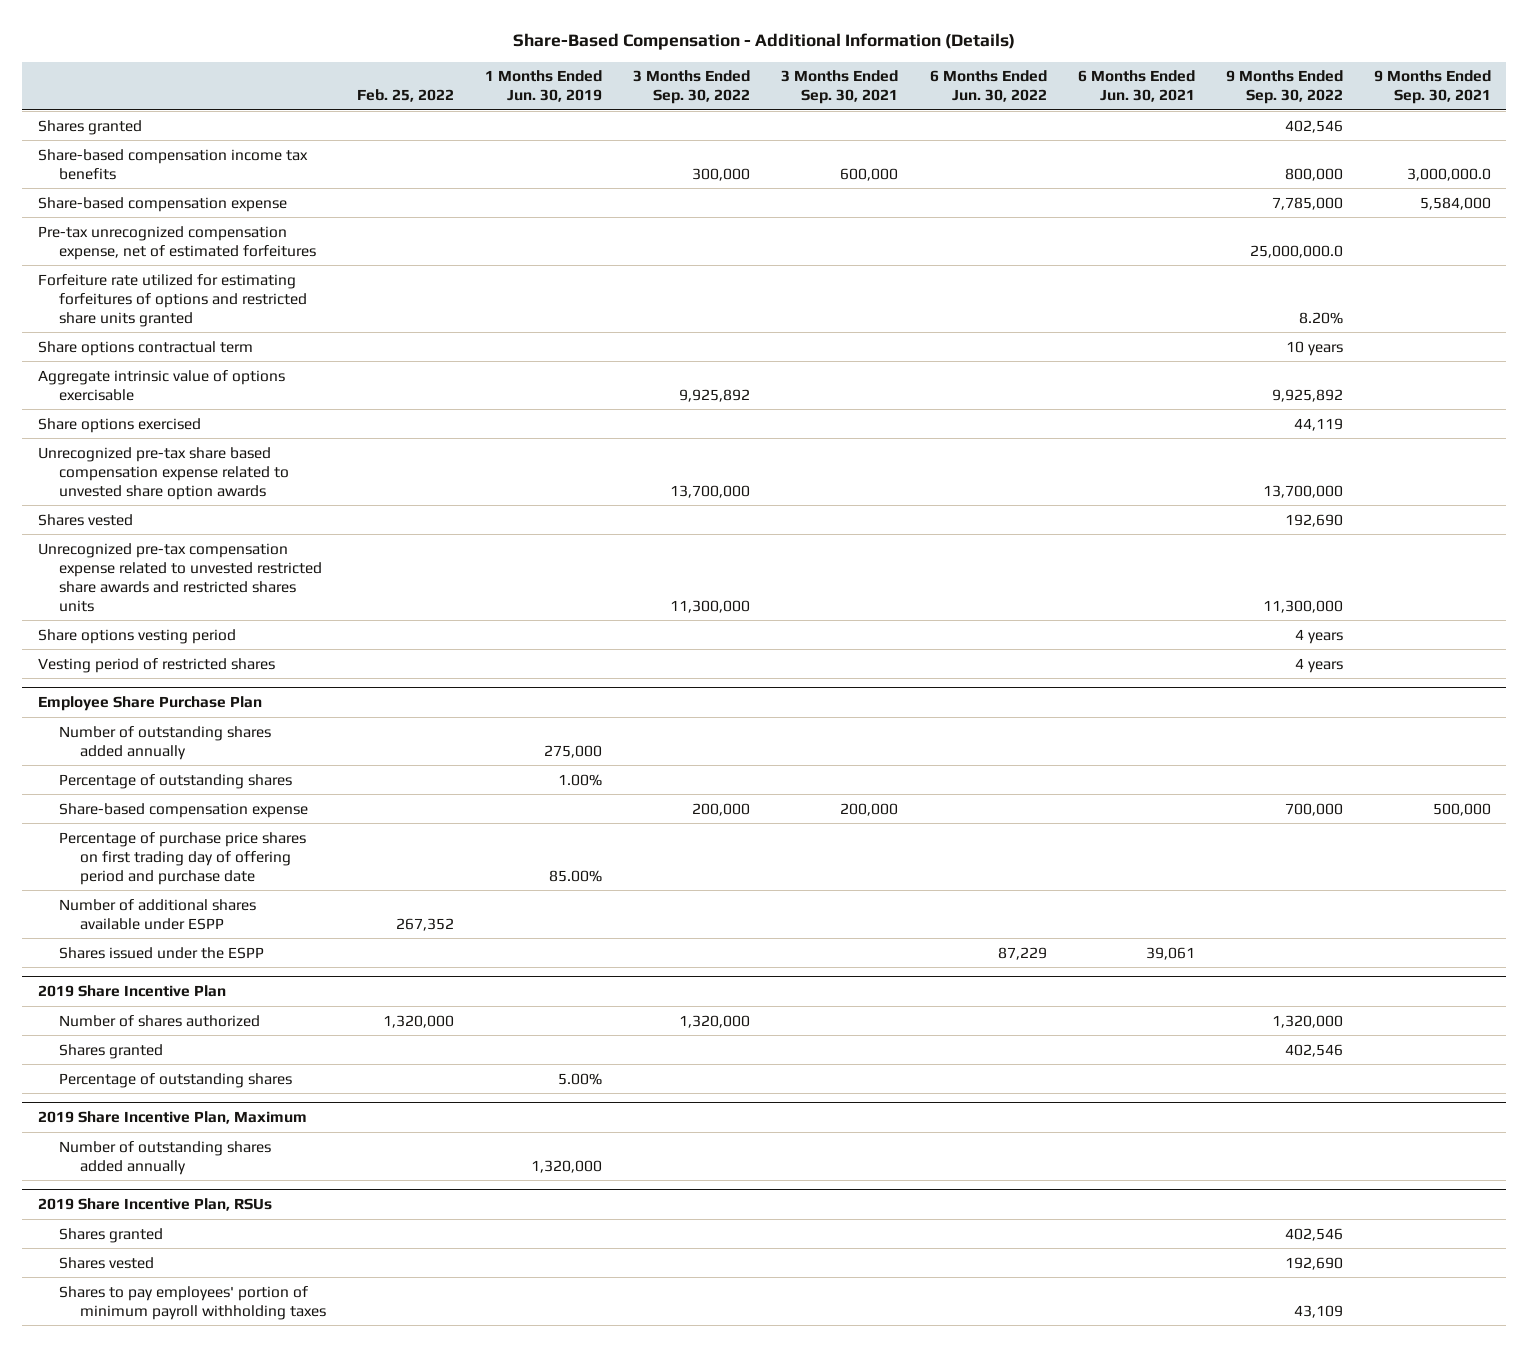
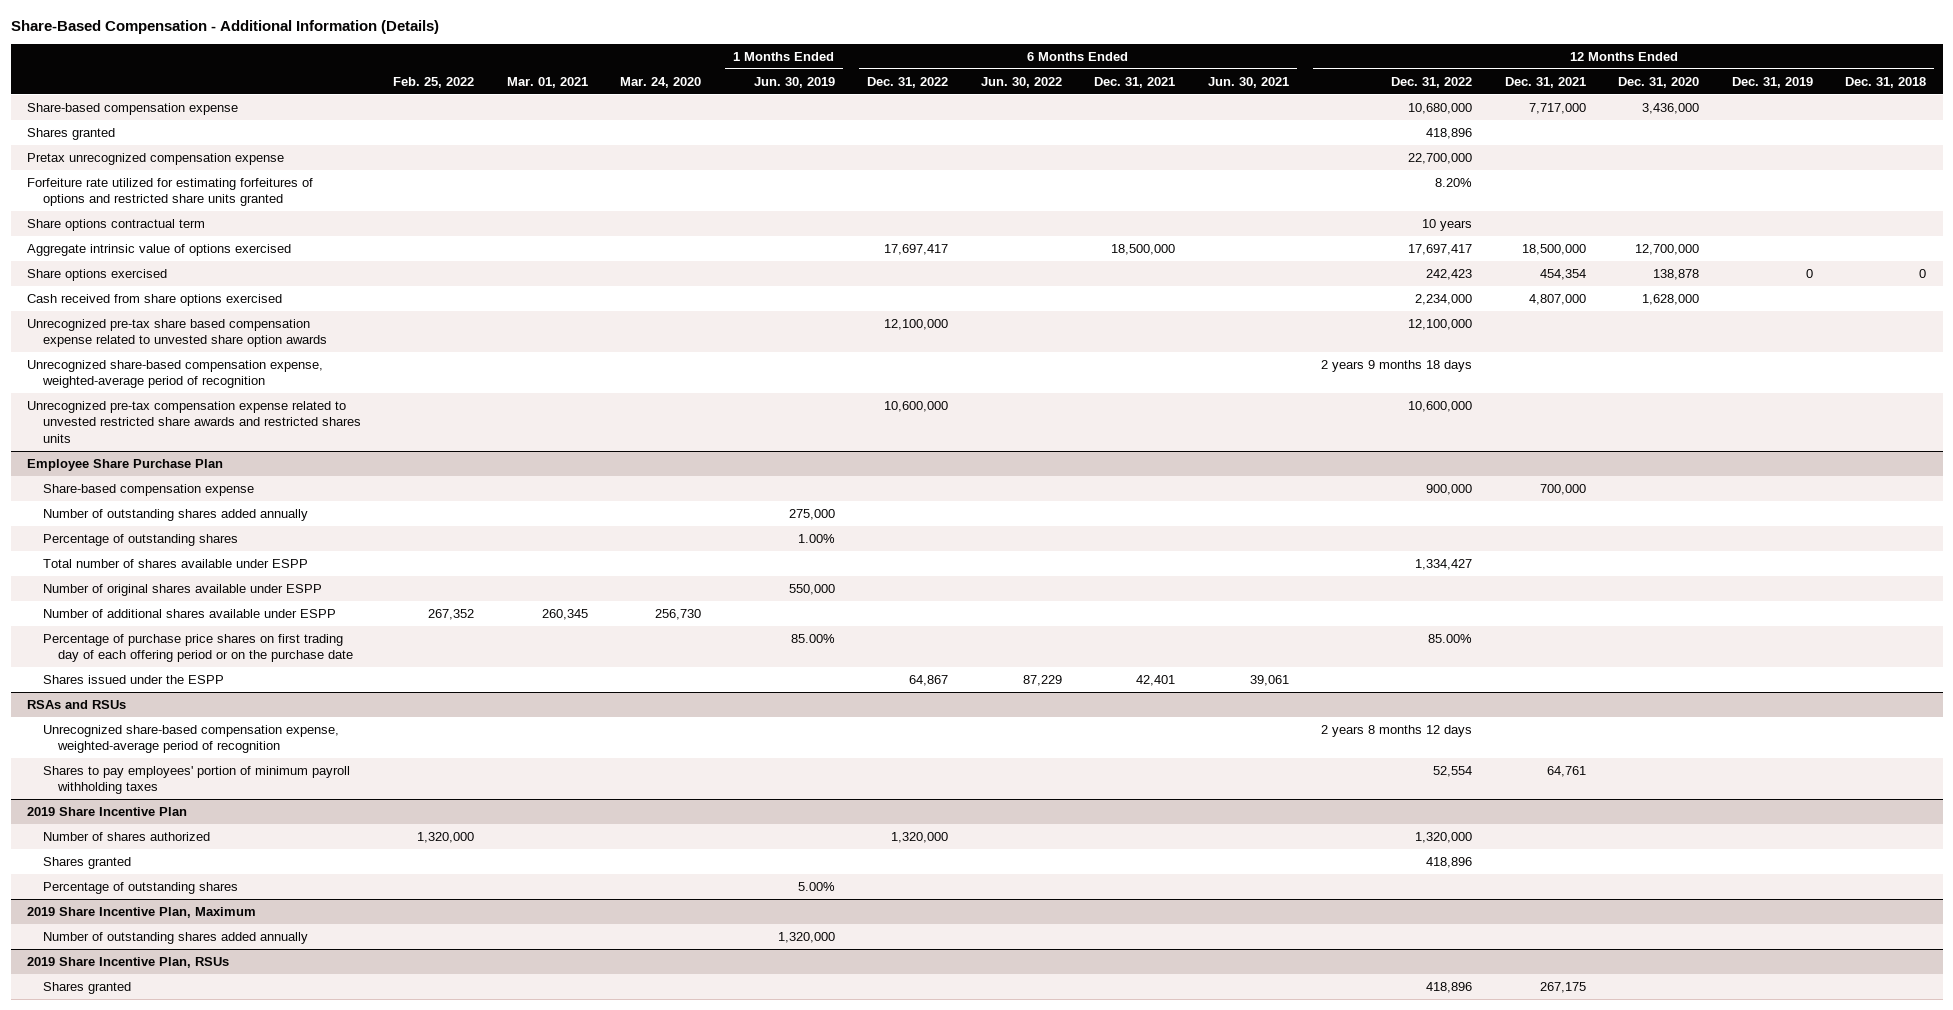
- | Feb. 25, 2022 | 1 Months Ended Jun. 30, 2019 | 3 Months Ended Sep. 30, 2022 | 3 Months Ended Sep. 30, 2021 | 6 Months Ended Jun. 30, 2022 | 6 Months Ended Jun. 30, 2021 | 9 Months Ended Sep. 30, 2022 | 9 Months Ended Sep. 30, 2021
+ | Feb. 25, 2022 | Mar. 01, 2021 | Mar. 24, 2020 | 1 Months Ended Jun. 30, 2019 | 6 Months Ended Dec. 31, 2022 | 6 Months Ended Jun. 30, 2022 | 6 Months Ended Dec. 31, 2021 | 6 Months Ended Jun. 30, 2021 | 12 Months Ended Dec. 31, 2022 | 12 Months Ended Dec. 31, 2021 | 12 Months Ended Dec. 31, 2020 | 12 Months Ended Dec. 31, 2019 | 12 Months Ended Dec. 31, 2018
- Share-based compensation income tax benefits | | | 300,000 | 600,000 | | | 800,000 | 3,000,000.0
- Pre-tax unrecognized compensation expense, net of estimated forfeitures | | | | | | | 25,000,000.0 |
moved down: Shares granted | | | | | | | | | 418,896 | | | |
+ Pretax unrecognized compensation expense | | | | | | | | | 22,700,000 | | | |
- Aggregate intrinsic value of options exercisable | | | 9,925,892 | | | | 9,925,892 |
+ Aggregate intrinsic value of options exercised | | | | | 17,697,417 | | 18,500,000 | | 17,697,417 | 18,500,000 | 12,700,000 | |
+ Cash received from share options exercised | | | | | | | | | 2,234,000 | 4,807,000 | 1,628,000 | |
- Shares vested | | | | | | | 192,690 |
+ Unrecognized share-based compensation expense, weighted-average period of recognition | | | | | | | | | 2 years 9 months 18 days | | | |
- Share options vesting period | | | | | | | 4 years |
- Vesting period of restricted shares | | | | | | | 4 years |
@ Employee Share Purchase Plan
moved up: Share-based compensation expense | | | | | | | | | 900,000 | 700,000 | | |
- Percentage of purchase price shares on first trading day of offering period and purchase date | | 85.00% | | | | | |
+ Total number of shares available under ESPP | | | | | | | | | 1,334,427 | | | |
+ Number of original shares available under ESPP | | | | 550,000 | | | | | | | | |
+ Percentage of purchase price shares on first trading day of each offering period or on the purchase date | | | | 85.00% | | | | | 85.00% | | | |
+ RSAs and RSUs
+ Unrecognized share-based compensation expense, weighted-average period of recognition | | | | | | | | | 2 years 8 months 12 days | | | |
+ Shares to pay employees' portion of minimum payroll withholding taxes | | | | | | | | | 52,554 | 64,761 | | |
@ 2019 Share Incentive Plan, RSUs
- Shares vested | | | | | | | 192,690 |
- Shares to pay employees' portion of minimum payroll withholding taxes | | | | | | | 43,109 |

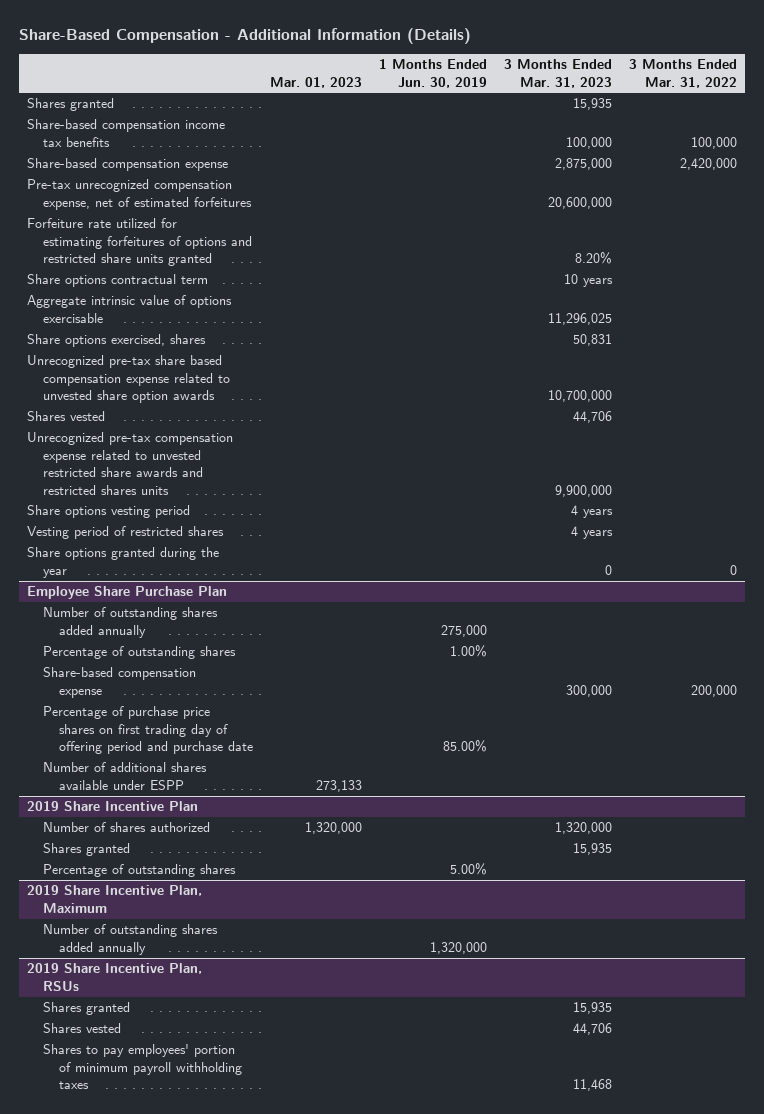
- | Feb. 25, 2022 | Mar. 01, 2021 | Mar. 24, 2020 | 1 Months Ended Jun. 30, 2019 | 6 Months Ended Dec. 31, 2022 | 6 Months Ended Jun. 30, 2022 | 6 Months Ended Dec. 31, 2021 | 6 Months Ended Jun. 30, 2021 | 12 Months Ended Dec. 31, 2022 | 12 Months Ended Dec. 31, 2021 | 12 Months Ended Dec. 31, 2020 | 12 Months Ended Dec. 31, 2019 | 12 Months Ended Dec. 31, 2018
+ | Mar. 01, 2023 | 1 Months Ended Jun. 30, 2019 | 3 Months Ended Mar. 31, 2023 | 3 Months Ended Mar. 31, 2022
- Pretax unrecognized compensation expense | | | | | | | | | 22,700,000 | | | |
+ Share-based compensation income tax benefits | | | 100,000 | 100,000
moved down: Share-based compensation expense | | | 2,875,000 | 2,420,000
+ Pre-tax unrecognized compensation expense, net of estimated forfeitures | | | 20,600,000 |
- Aggregate intrinsic value of options exercised | | | | | 17,697,417 | | 18,500,000 | | 17,697,417 | 18,500,000 | 12,700,000 | |
- Share options exercised | | | | | | | | | 242,423 | 454,354 | 138,878 | 0 | 0
- Cash received from share options exercised | | | | | | | | | 2,234,000 | 4,807,000 | 1,628,000 | |
+ Aggregate intrinsic value of options exercisable | | | 11,296,025 |
+ Share options exercised, shares | | | 50,831 |
- Unrecognized share-based compensation expense, weighted-average period of recognition | | | | | | | | | 2 years 9 months 18 days | | | |
+ Shares vested | | | 44,706 |
+ Share options vesting period | | | 4 years |
+ Vesting period of restricted shares | | | 4 years |
+ Share options granted during the year | | | 0 | 0
@ Employee Share Purchase Plan
- Total number of shares available under ESPP | | | | | | | | | 1,334,427 | | | |
- Number of original shares available under ESPP | | | | 550,000 | | | | | | | | |
moved down: Share-based compensation expense | | | 300,000 | 200,000
+ Percentage of purchase price shares on first trading day of offering period and purchase date | | 85.00% | |
- Percentage of purchase price shares on first trading day of each offering period or on the purchase date | | | | 85.00% | | | | | 85.00% | | | |
- Shares issued under the ESPP | | | | | 64,867 | 87,229 | 42,401 | 39,061 | | | | |
- RSAs and RSUs
- Unrecognized share-based compensation expense, weighted-average period of recognition | | | | | | | | | 2 years 8 months 12 days | | | |
- Shares to pay employees' portion of minimum payroll withholding taxes | | | | | | | | | 52,554 | 64,761 | | |
@ 2019 Share Incentive Plan, RSUs
+ Shares vested | | | 44,706 |
+ Shares to pay employees' portion of minimum payroll withholding taxes | | | 11,468 |

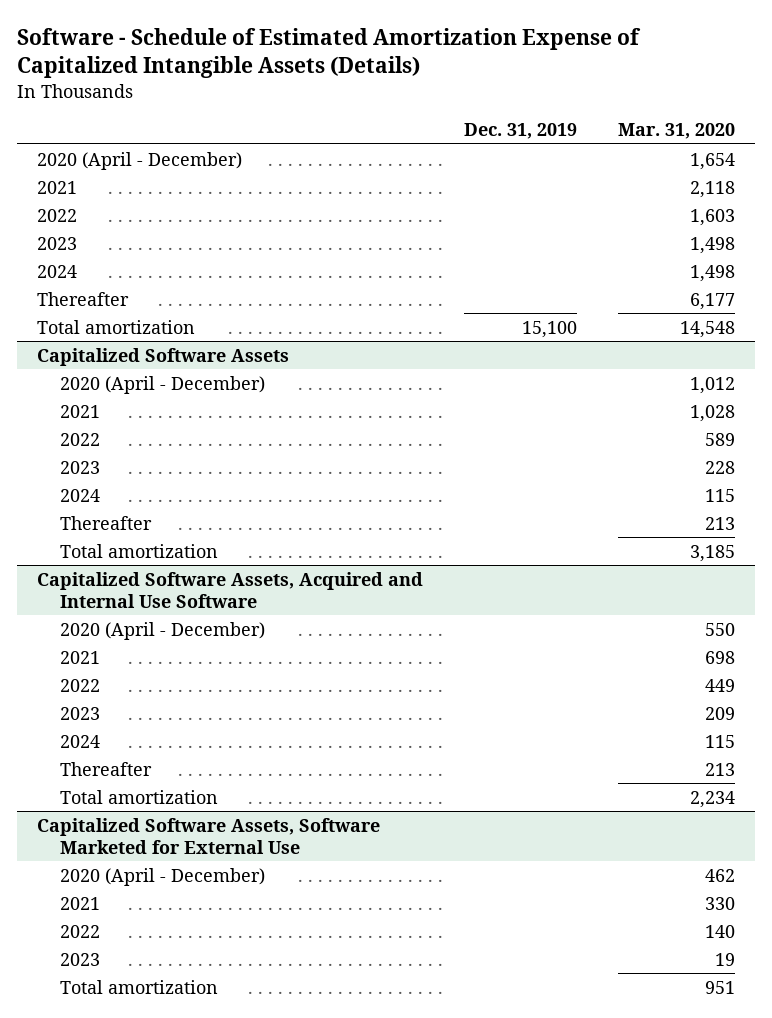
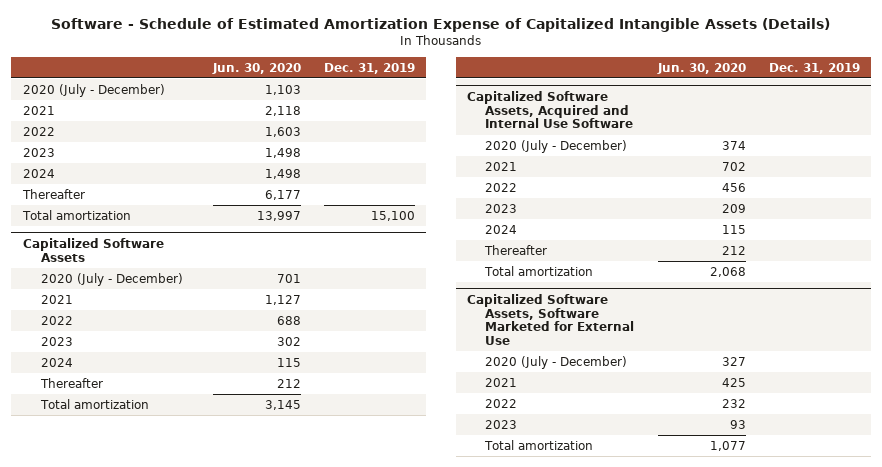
- | Dec. 31, 2019 | Mar. 31, 2020
+ | Jun. 30, 2020 | Dec. 31, 2019
- 2020 (April - December) | | 1,654
+ 2020 (July - December) | 1,103 |
@ Capitalized Software Assets
- 2020 (April - December) | | 1,012
+ 2020 (July - December) | 701 |
@ Capitalized Software Assets, Acquired and Internal Use Software
- 2020 (April - December) | | 550
+ 2020 (July - December) | 374 |
@ Capitalized Software Assets, Software Marketed for External Use
- 2020 (April - December) | | 462
+ 2020 (July - December) | 327 |

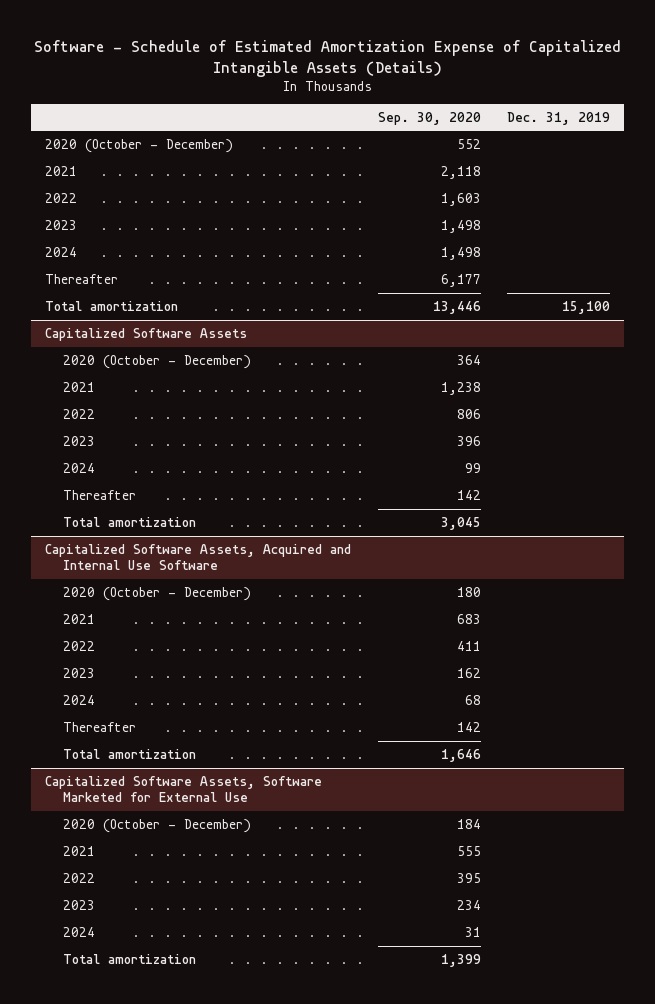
- | Jun. 30, 2020 | Dec. 31, 2019
+ | Sep. 30, 2020 | Dec. 31, 2019
- 2020 (July - December) | 1,103 |
+ 2020 (October - December) | 552 |
@ Capitalized Software Assets
- 2020 (July - December) | 701 |
+ 2020 (October - December) | 364 |
@ Capitalized Software Assets, Acquired and Internal Use Software
- 2020 (July - December) | 374 |
+ 2020 (October - December) | 180 |
@ Capitalized Software Assets, Software Marketed for External Use
- 2020 (July - December) | 327 |
+ 2020 (October - December) | 184 |
+ 2024 | 31 |

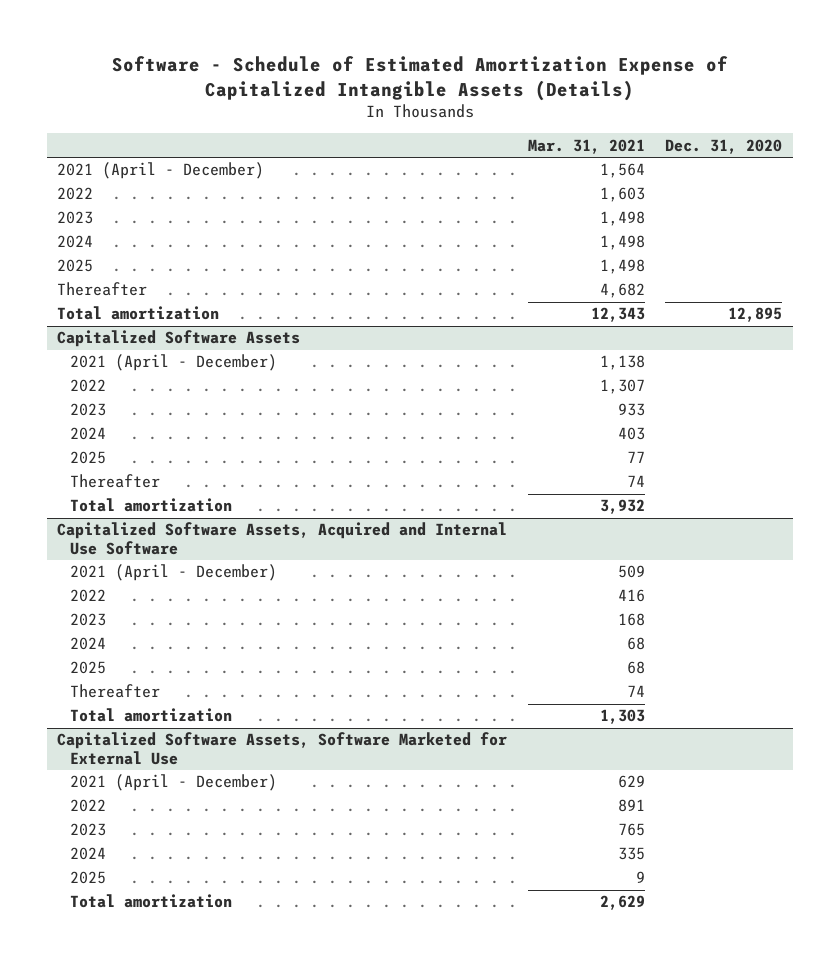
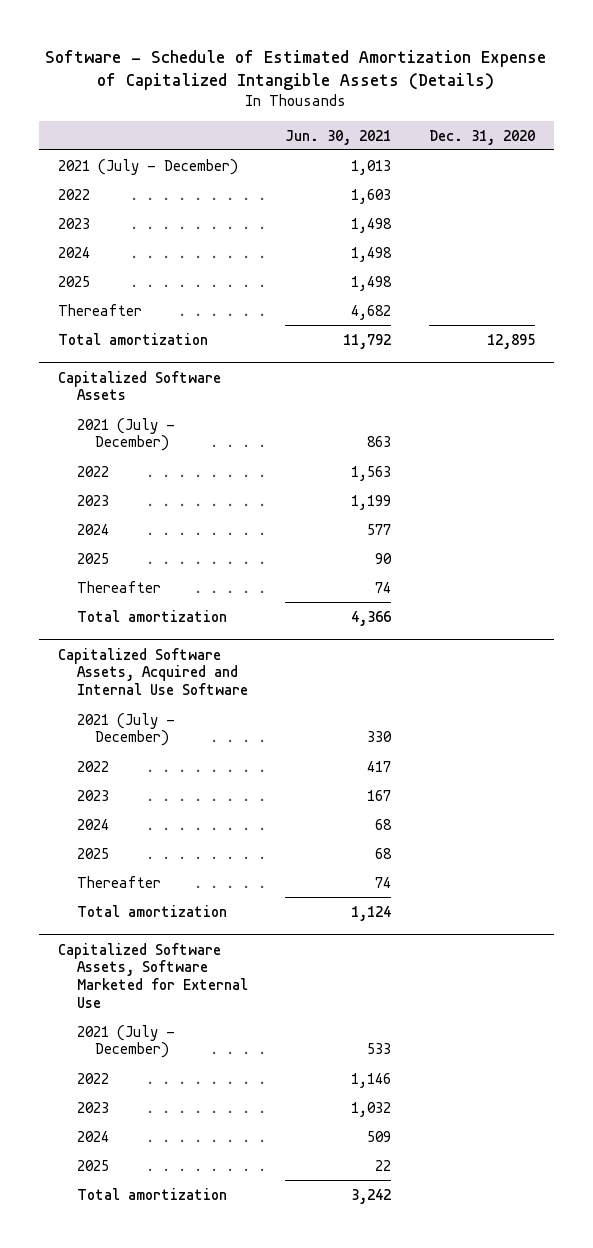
- | Mar. 31, 2021 | Dec. 31, 2020
+ | Jun. 30, 2021 | Dec. 31, 2020
- 2021 (April - December) | 1,564 |
+ 2021 (July - December) | 1,013 |
@ Capitalized Software Assets
- 2021 (April - December) | 1,138 |
+ 2021 (July - December) | 863 |
@ Capitalized Software Assets, Acquired and Internal Use Software
- 2021 (April - December) | 509 |
+ 2021 (July - December) | 330 |
@ Capitalized Software Assets, Software Marketed for External Use
- 2021 (April - December) | 629 |
+ 2021 (July - December) | 533 |

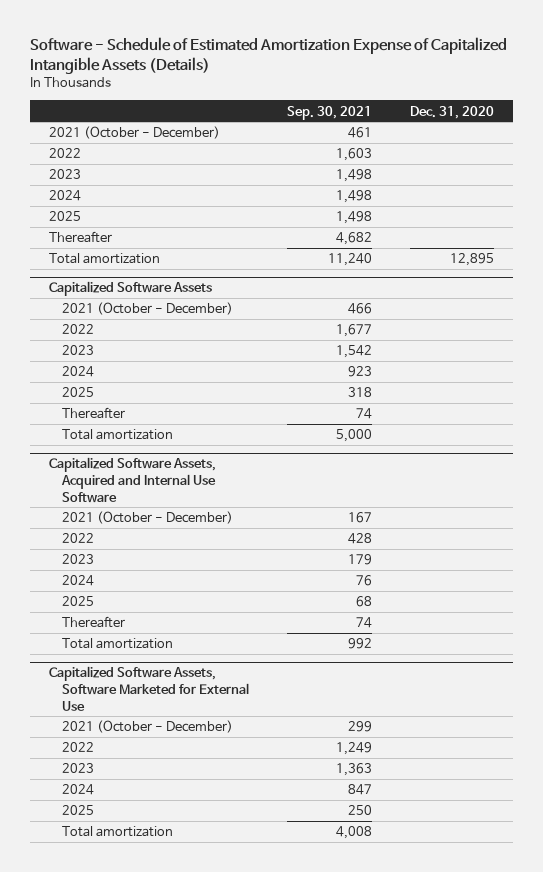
- | Jun. 30, 2021 | Dec. 31, 2020
+ | Sep. 30, 2021 | Dec. 31, 2020
- 2021 (July - December) | 1,013 |
+ 2021 (October - December) | 461 |
@ Capitalized Software Assets
- 2021 (July - December) | 863 |
+ 2021 (October - December) | 466 |
@ Capitalized Software Assets, Acquired and Internal Use Software
- 2021 (July - December) | 330 |
+ 2021 (October - December) | 167 |
@ Capitalized Software Assets, Software Marketed for External Use
- 2021 (July - December) | 533 |
+ 2021 (October - December) | 299 |

